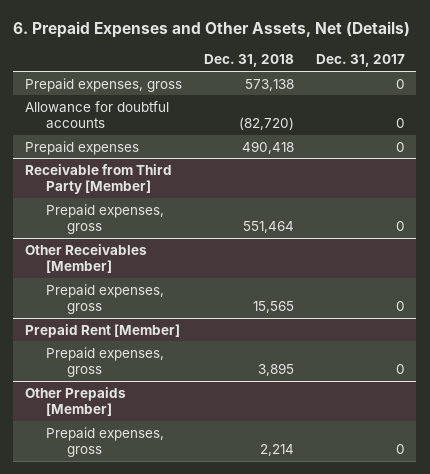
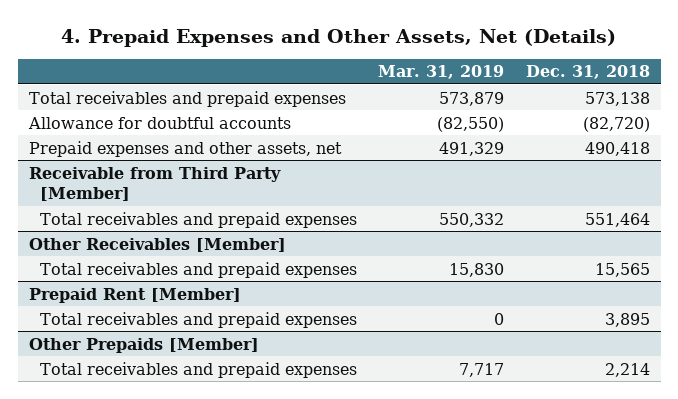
- 6. Prepaid Expenses and Other Assets, Net (Details)
+ 4. Prepaid Expenses and Other Assets, Net (Details)
- | Dec. 31, 2018 | Dec. 31, 2017
+ | Mar. 31, 2019 | Dec. 31, 2018
- Prepaid expenses, gross | 573,138 | 0
+ Total receivables and prepaid expenses | 573,879 | 573,138
- Prepaid expenses | 490,418 | 0
+ Prepaid expenses and other assets, net | 491,329 | 490,418
@ Receivable from Third Party [Member]
- Prepaid expenses, gross | 551,464 | 0
+ Total receivables and prepaid expenses | 550,332 | 551,464
@ Other Receivables [Member]
- Prepaid expenses, gross | 15,565 | 0
+ Total receivables and prepaid expenses | 15,830 | 15,565
@ Prepaid Rent [Member]
- Prepaid expenses, gross | 3,895 | 0
+ Total receivables and prepaid expenses | 0 | 3,895
@ Other Prepaids [Member]
- Prepaid expenses, gross | 2,214 | 0
+ Total receivables and prepaid expenses | 7,717 | 2,214

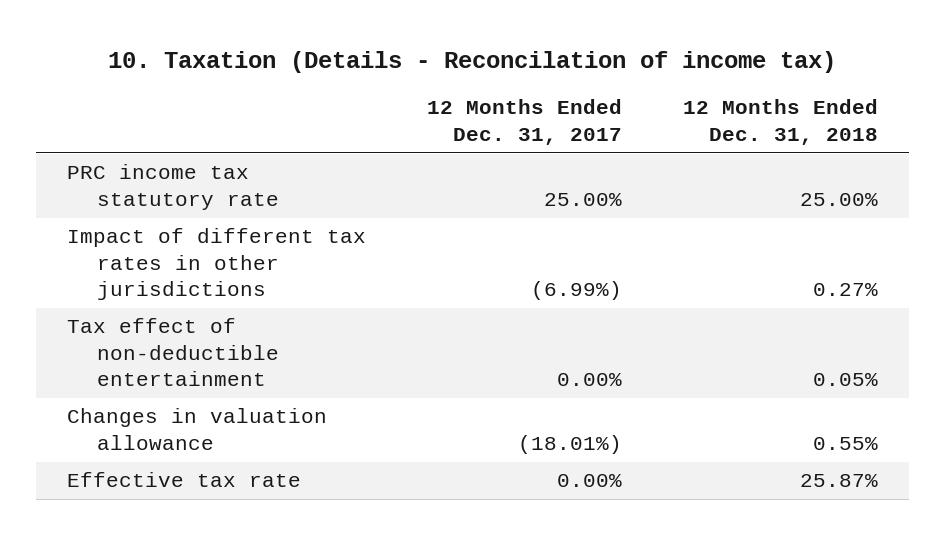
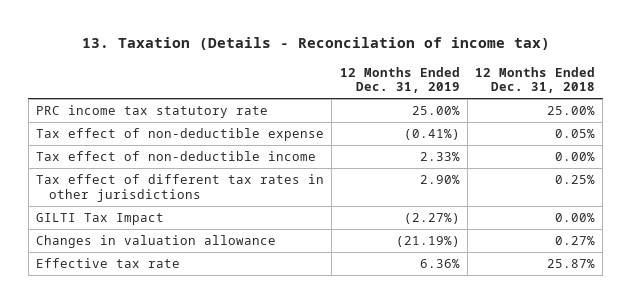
- 10. Taxation (Details - Reconcilation of income tax)
+ 13. Taxation (Details - Reconcilation of income tax)
- | 12 Months Ended Dec. 31, 2017 | 12 Months Ended Dec. 31, 2018
+ | 12 Months Ended Dec. 31, 2019 | 12 Months Ended Dec. 31, 2018
- Impact of different tax rates in other jurisdictions | (6.99%) | 0.27%
- Tax effect of non-deductible entertainment | 0.00% | 0.05%
- Changes in valuation allowance | (18.01%) | 0.55%
+ Tax effect of non-deductible expense | (0.41%) | 0.05%
+ Tax effect of non-deductible income | 2.33% | 0.00%
+ Tax effect of different tax rates in other jurisdictions | 2.90% | 0.25%
+ GILTI Tax Impact | (2.27%) | 0.00%
+ Changes in valuation allowance | (21.19%) | 0.27%

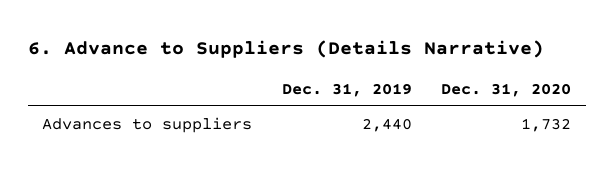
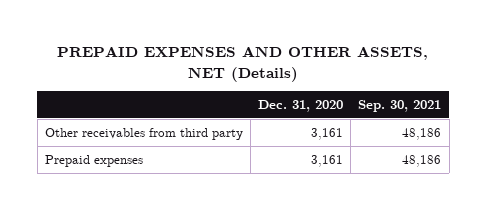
- 6. Advance to Suppliers (Details Narrative)
+ PREPAID EXPENSES AND OTHER ASSETS, NET (Details)
- | Dec. 31, 2019 | Dec. 31, 2020
+ | Dec. 31, 2020 | Sep. 30, 2021
- Advances to suppliers | 2,440 | 1,732
+ Other receivables from third party | 3,161 | 48,186
+ Prepaid expenses | 3,161 | 48,186

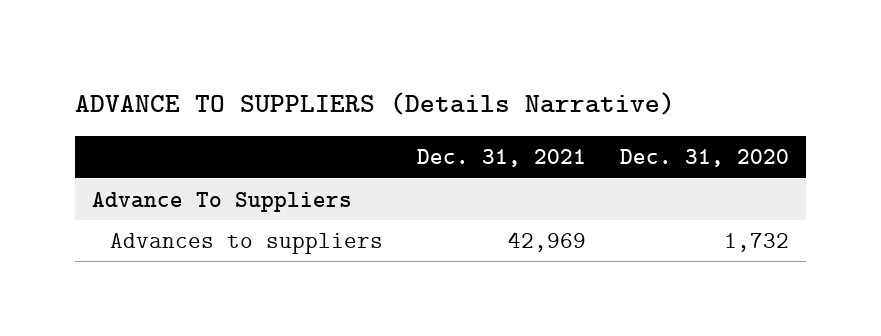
- PREPAID EXPENSES AND OTHER ASSETS, NET (Details)
+ ADVANCE TO SUPPLIERS (Details Narrative)
- | Dec. 31, 2020 | Sep. 30, 2021
+ | Dec. 31, 2021 | Dec. 31, 2020
- Other receivables from third party | 3,161 | 48,186
- Prepaid expenses | 3,161 | 48,186
+ Advance To Suppliers
+ Advances to suppliers | 42,969 | 1,732

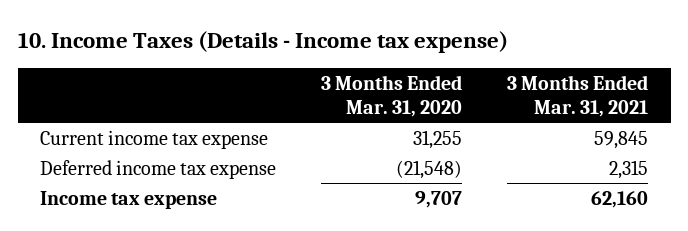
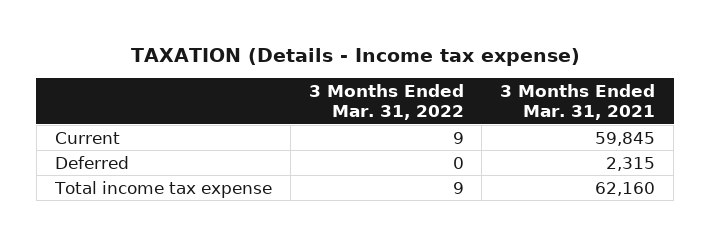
- 10. Income Taxes (Details - Income tax expense)
+ TAXATION (Details - Income tax expense)
- | 3 Months Ended Mar. 31, 2020 | 3 Months Ended Mar. 31, 2021
+ | 3 Months Ended Mar. 31, 2022 | 3 Months Ended Mar. 31, 2021
- Current income tax expense | 31,255 | 59,845
- Deferred income tax expense | (21,548) | 2,315
- Income tax expense | 9,707 | 62,160
+ Current | 9 | 59,845
+ Deferred | 0 | 2,315
+ Total income tax expense | 9 | 62,160

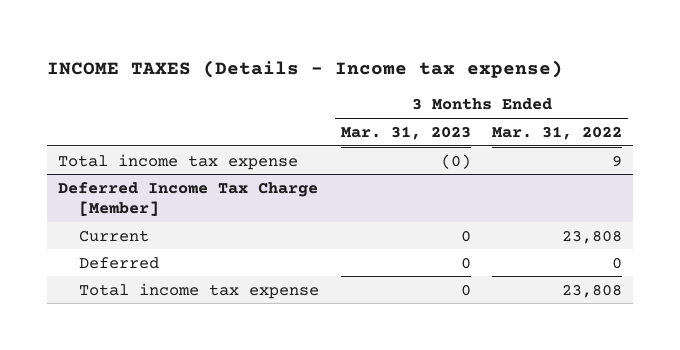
- TAXATION (Details - Income tax expense)
+ INCOME TAXES (Details - Income tax expense)
- | 3 Months Ended Mar. 31, 2022 | 3 Months Ended Mar. 31, 2021
+ | 3 Months Ended Mar. 31, 2023 | 3 Months Ended Mar. 31, 2022
- Current | 9 | 59,845
- Deferred | 0 | 2,315
+ Deferred Income Tax Charge [Member]
+ Current | 0 | 23,808
+ Deferred | 0 | 0
+ Total income tax expense | 0 | 23,808

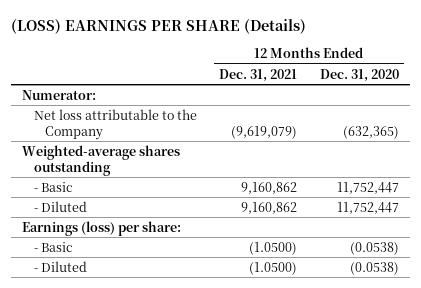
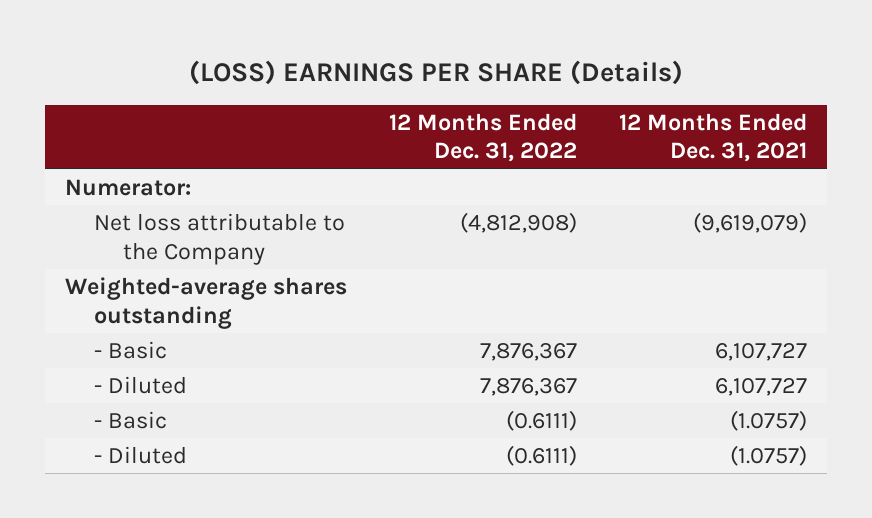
- | 12 Months Ended Dec. 31, 2021 | 12 Months Ended Dec. 31, 2020
+ | 12 Months Ended Dec. 31, 2022 | 12 Months Ended Dec. 31, 2021
- - Basic | 9,160,862 | 11,752,447
- - Diluted | 9,160,862 | 11,752,447
- Earnings (loss) per share:
- - Basic | (1.0500) | (0.0538)
- - Diluted | (1.0500) | (0.0538)
+ - Basic | 7,876,367 | 6,107,727
+ - Diluted | 7,876,367 | 6,107,727
+ - Basic | (0.6111) | (1.0757)
+ - Diluted | (0.6111) | (1.0757)

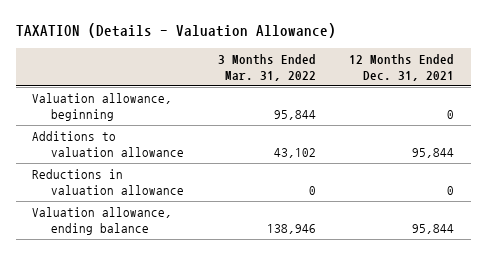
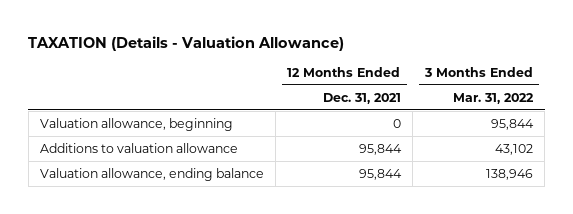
- | 3 Months Ended Mar. 31, 2022 | 12 Months Ended Dec. 31, 2021
+ | 12 Months Ended Dec. 31, 2021 | 3 Months Ended Mar. 31, 2022
- Reductions in valuation allowance | 0 | 0

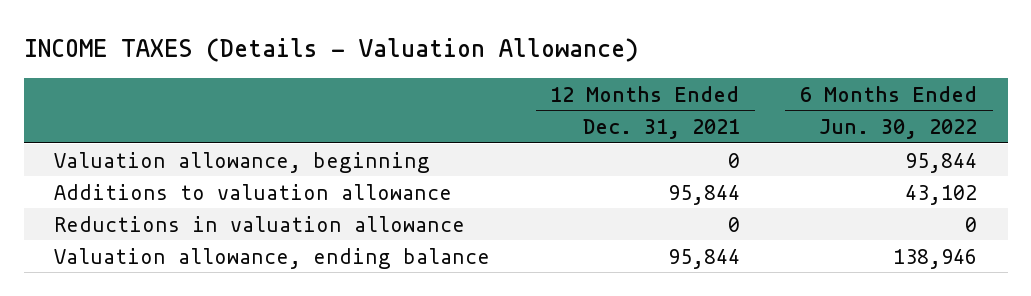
- TAXATION (Details - Valuation Allowance)
+ INCOME TAXES (Details - Valuation Allowance)
- | 12 Months Ended Dec. 31, 2021 | 3 Months Ended Mar. 31, 2022
+ | 12 Months Ended Dec. 31, 2021 | 6 Months Ended Jun. 30, 2022
+ Reductions in valuation allowance | 0 | 0

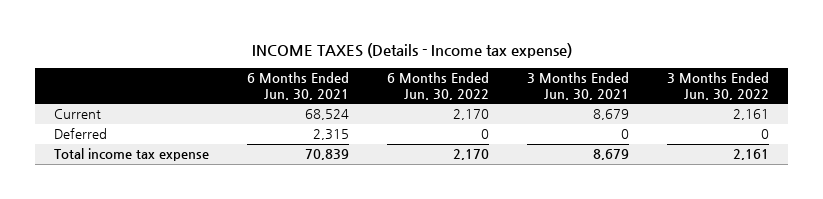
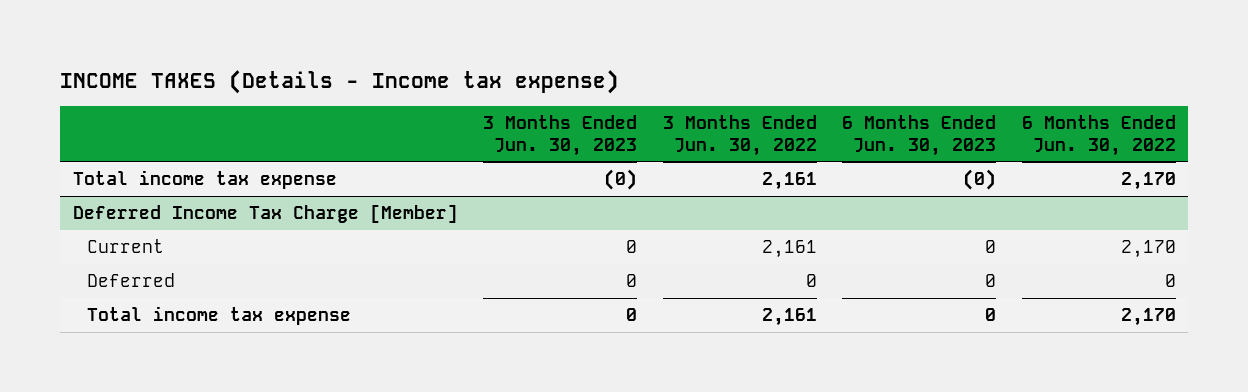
- | 6 Months Ended Jun. 30, 2021 | 6 Months Ended Jun. 30, 2022 | 3 Months Ended Jun. 30, 2021 | 3 Months Ended Jun. 30, 2022
+ | 3 Months Ended Jun. 30, 2023 | 3 Months Ended Jun. 30, 2022 | 6 Months Ended Jun. 30, 2023 | 6 Months Ended Jun. 30, 2022
+ Total income tax expense | (0) | 2,161 | (0) | 2,170
+ Deferred Income Tax Charge [Member]

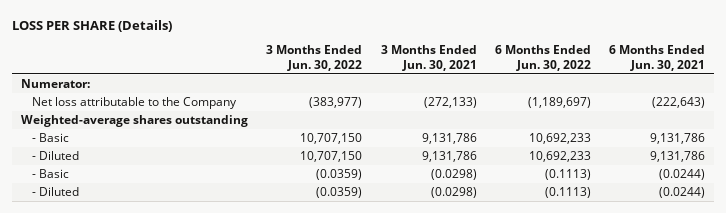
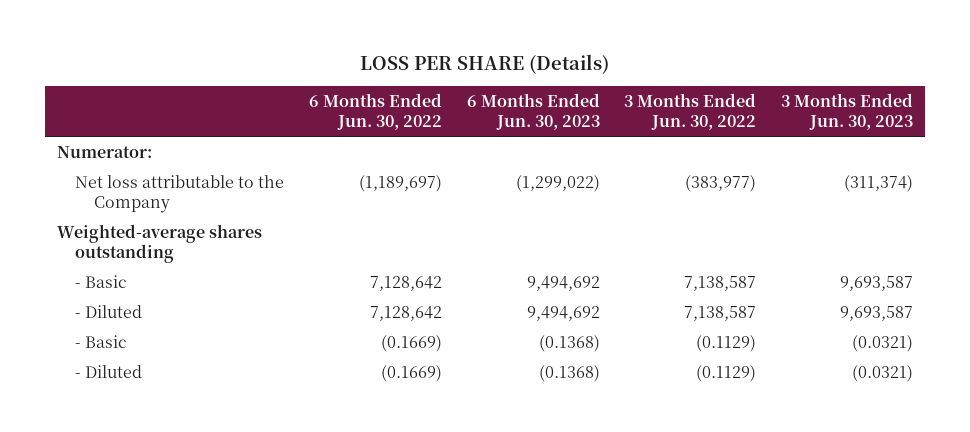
- | 3 Months Ended Jun. 30, 2022 | 3 Months Ended Jun. 30, 2021 | 6 Months Ended Jun. 30, 2022 | 6 Months Ended Jun. 30, 2021
+ | 6 Months Ended Jun. 30, 2022 | 6 Months Ended Jun. 30, 2023 | 3 Months Ended Jun. 30, 2022 | 3 Months Ended Jun. 30, 2023
- - Basic | 10,707,150 | 9,131,786 | 10,692,233 | 9,131,786
- - Diluted | 10,707,150 | 9,131,786 | 10,692,233 | 9,131,786
- - Basic | (0.0359) | (0.0298) | (0.1113) | (0.0244)
- - Diluted | (0.0359) | (0.0298) | (0.1113) | (0.0244)
+ - Basic | 7,128,642 | 9,494,692 | 7,138,587 | 9,693,587
+ - Diluted | 7,128,642 | 9,494,692 | 7,138,587 | 9,693,587
+ - Basic | (0.1669) | (0.1368) | (0.1129) | (0.0321)
+ - Diluted | (0.1669) | (0.1368) | (0.1129) | (0.0321)

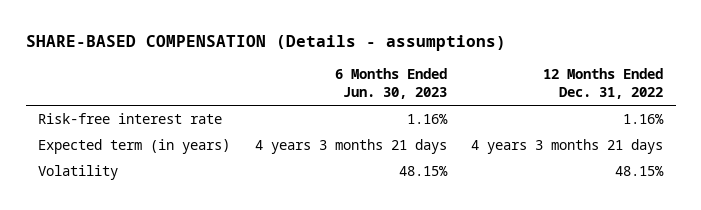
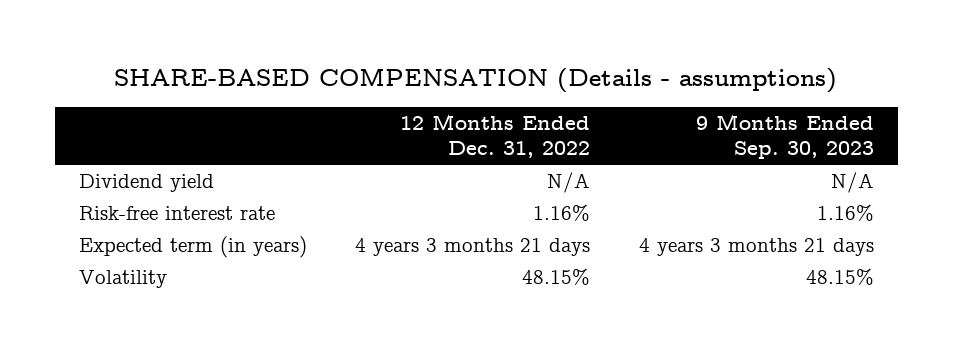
- | 6 Months Ended Jun. 30, 2023 | 12 Months Ended Dec. 31, 2022
+ | 12 Months Ended Dec. 31, 2022 | 9 Months Ended Sep. 30, 2023
+ Dividend yield | N/A | N/A

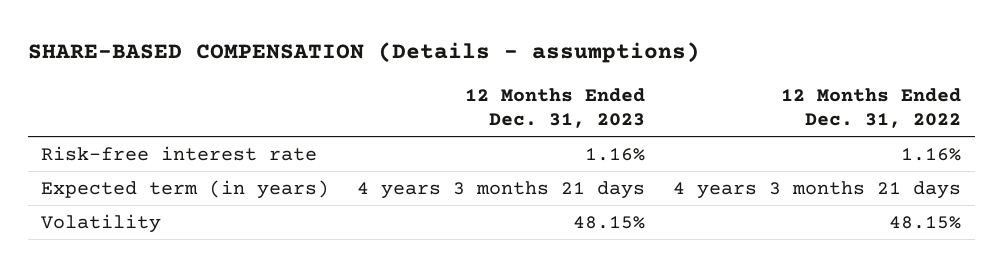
- | 12 Months Ended Dec. 31, 2022 | 9 Months Ended Sep. 30, 2023
+ | 12 Months Ended Dec. 31, 2023 | 12 Months Ended Dec. 31, 2022
- Dividend yield | N/A | N/A

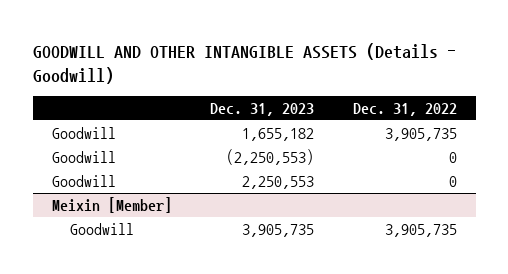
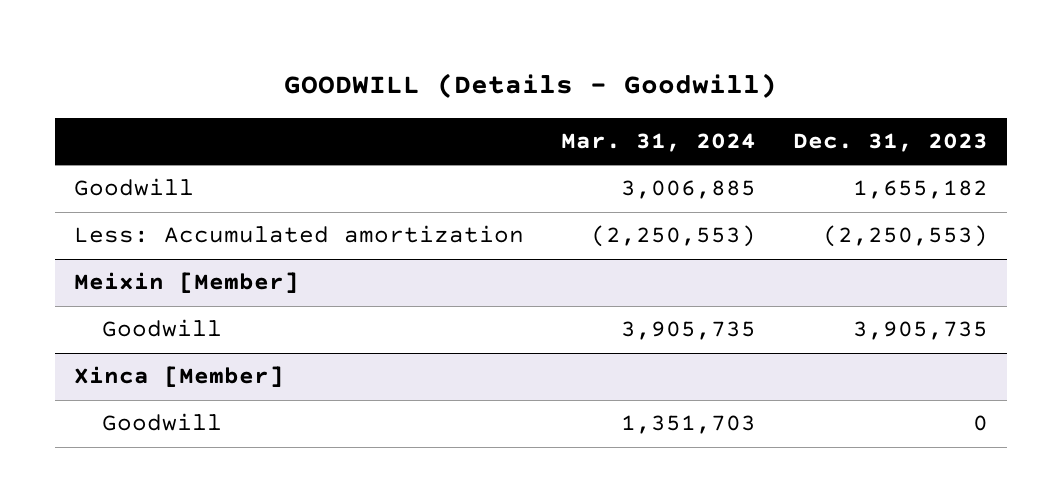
- GOODWILL AND OTHER INTANGIBLE ASSETS (Details - Goodwill)
+ GOODWILL (Details - Goodwill)
- | Dec. 31, 2023 | Dec. 31, 2022
+ | Mar. 31, 2024 | Dec. 31, 2023
- Goodwill | (2,250,553) | 0
- Goodwill | 2,250,553 | 0
+ Less: Accumulated amortization | (2,250,553) | (2,250,553)
+ Xinca [Member]
+ Goodwill | 1,351,703 | 0

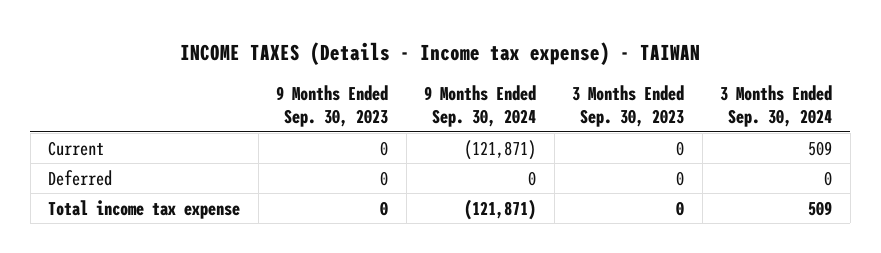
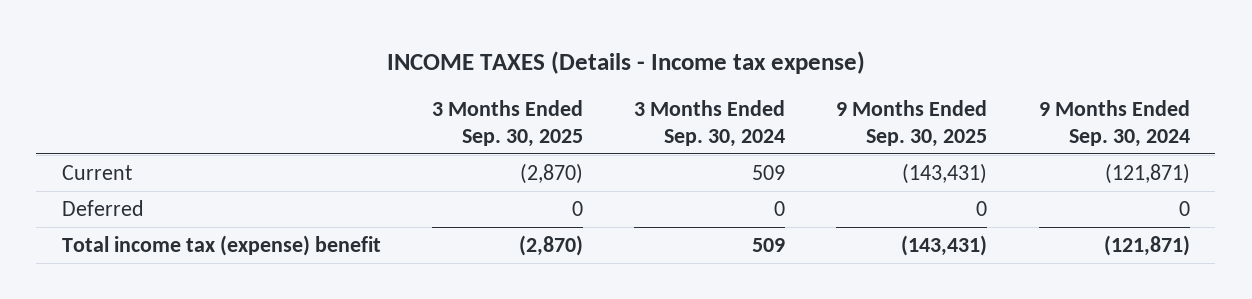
- INCOME TAXES (Details - Income tax expense) - TAIWAN
+ INCOME TAXES (Details - Income tax expense)
- | 9 Months Ended Sep. 30, 2023 | 9 Months Ended Sep. 30, 2024 | 3 Months Ended Sep. 30, 2023 | 3 Months Ended Sep. 30, 2024
+ | 3 Months Ended Sep. 30, 2025 | 3 Months Ended Sep. 30, 2024 | 9 Months Ended Sep. 30, 2025 | 9 Months Ended Sep. 30, 2024
- Total income tax expense | 0 | (121,871) | 0 | 509
+ Total income tax (expense) benefit | (2,870) | 509 | (143,431) | (121,871)

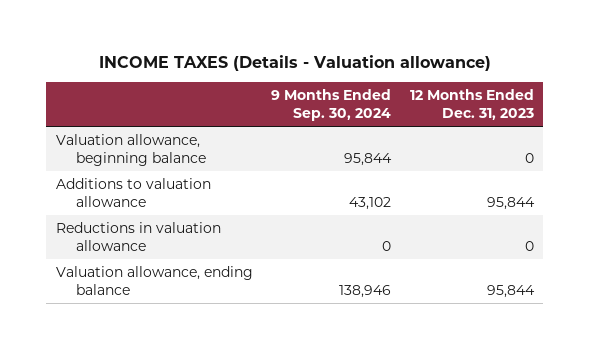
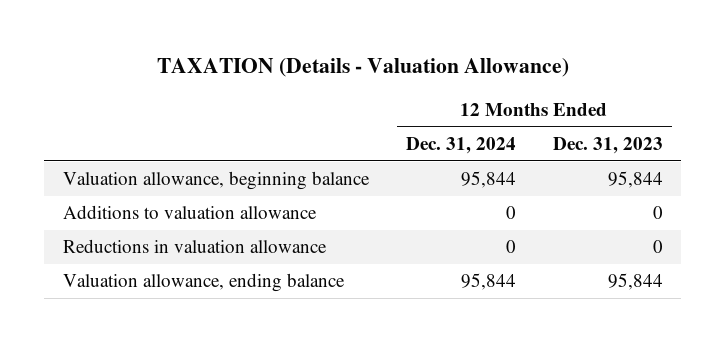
- INCOME TAXES (Details - Valuation allowance)
+ TAXATION (Details - Valuation Allowance)
- | 9 Months Ended Sep. 30, 2024 | 12 Months Ended Dec. 31, 2023
+ | 12 Months Ended Dec. 31, 2024 | 12 Months Ended Dec. 31, 2023
- Valuation allowance, beginning balance | 95,844 | 0
- Additions to valuation allowance | 43,102 | 95,844
+ Valuation allowance, beginning balance | 95,844 | 95,844
+ Additions to valuation allowance | 0 | 0

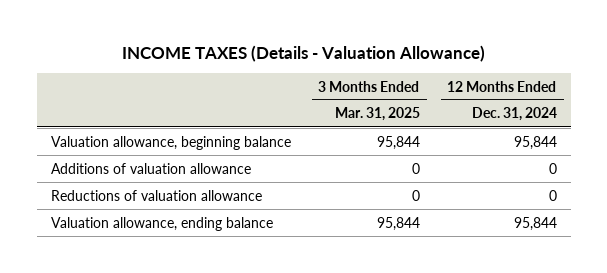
- TAXATION (Details - Valuation Allowance)
+ INCOME TAXES (Details - Valuation Allowance)
- | 12 Months Ended Dec. 31, 2024 | 12 Months Ended Dec. 31, 2023
+ | 3 Months Ended Mar. 31, 2025 | 12 Months Ended Dec. 31, 2024
- Additions to valuation allowance | 0 | 0
- Reductions in valuation allowance | 0 | 0
+ Additions of valuation allowance | 0 | 0
+ Reductions of valuation allowance | 0 | 0

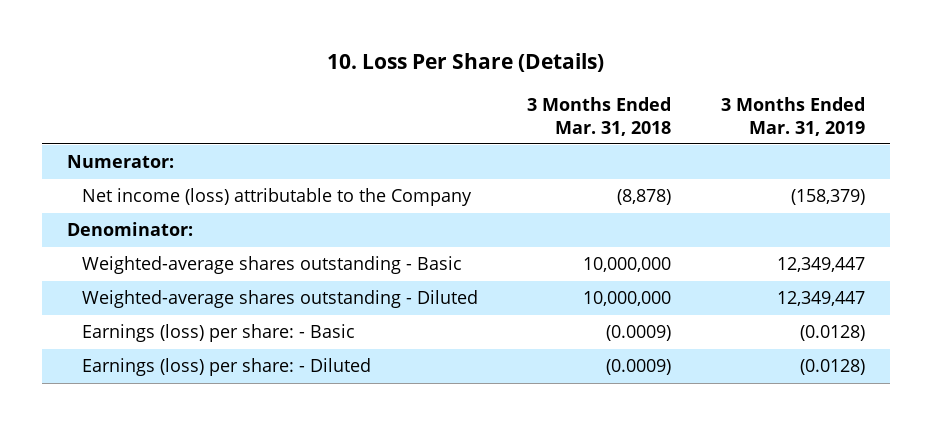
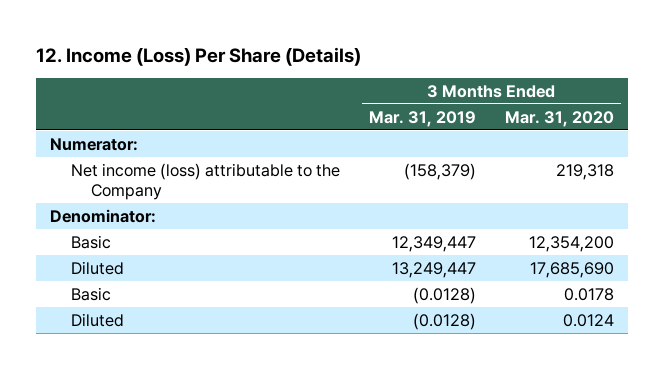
- 10. Loss Per Share (Details)
+ 12. Income (Loss) Per Share (Details)
- | 3 Months Ended Mar. 31, 2018 | 3 Months Ended Mar. 31, 2019
+ | 3 Months Ended Mar. 31, 2019 | 3 Months Ended Mar. 31, 2020
- Weighted-average shares outstanding - Basic | 10,000,000 | 12,349,447
- Weighted-average shares outstanding - Diluted | 10,000,000 | 12,349,447
- Earnings (loss) per share: - Basic | (0.0009) | (0.0128)
- Earnings (loss) per share: - Diluted | (0.0009) | (0.0128)
+ Basic | 12,349,447 | 12,354,200
+ Diluted | 13,249,447 | 17,685,690
+ Basic | (0.0128) | 0.0178
+ Diluted | (0.0128) | 0.0124

